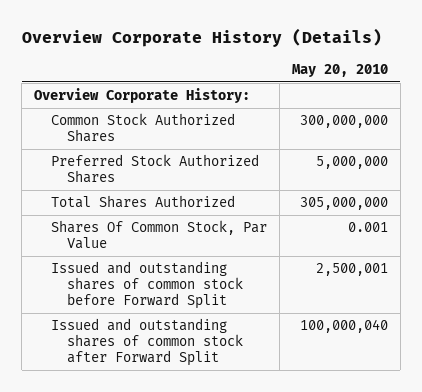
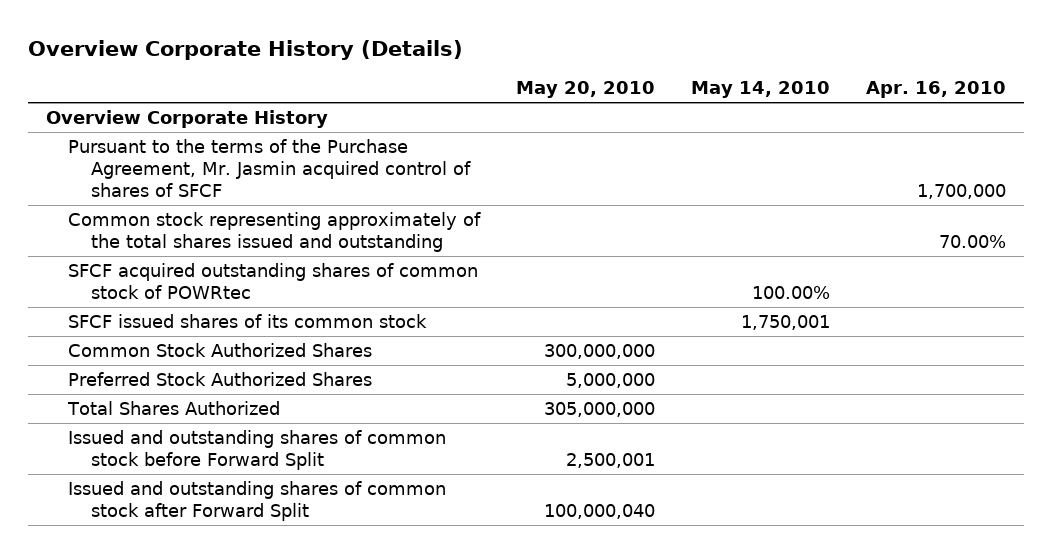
- | May 20, 2010
+ | May 20, 2010 | May 14, 2010 | Apr. 16, 2010
- Overview Corporate History:
+ Overview Corporate History
+ Pursuant to the terms of the Purchase Agreement, Mr. Jasmin acquired control of shares of SFCF | | | 1,700,000
+ Common stock representing approximately of the total shares issued and outstanding | | | 70.00%
+ SFCF acquired outstanding shares of common stock of POWRtec | | 100.00% |
+ SFCF issued shares of its common stock | | 1,750,001 |
- Shares Of Common Stock, Par Value | 0.001

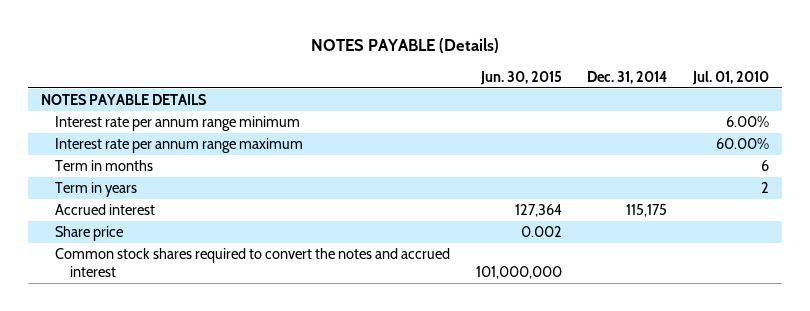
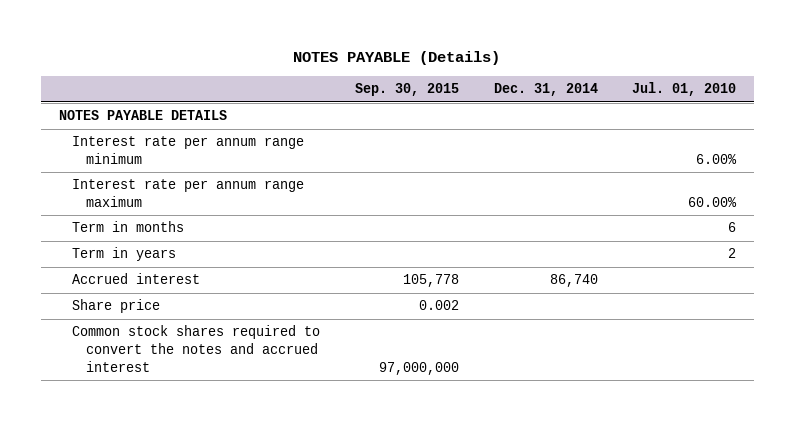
- | Jun. 30, 2015 | Dec. 31, 2014 | Jul. 01, 2010
+ | Sep. 30, 2015 | Dec. 31, 2014 | Jul. 01, 2010
- Accrued interest | 127,364 | 115,175 |
+ Accrued interest | 105,778 | 86,740 |

